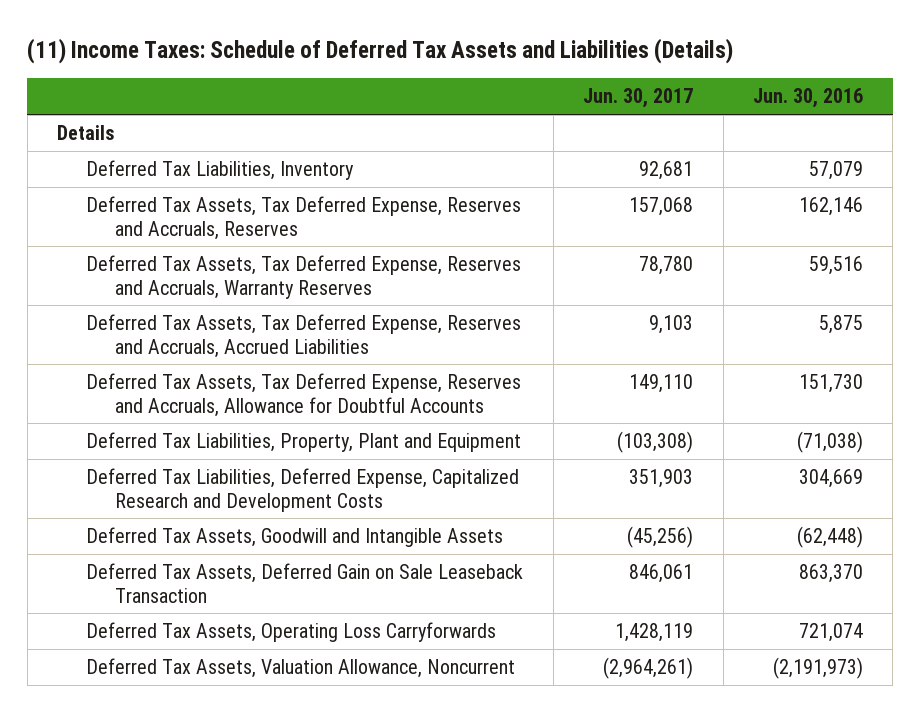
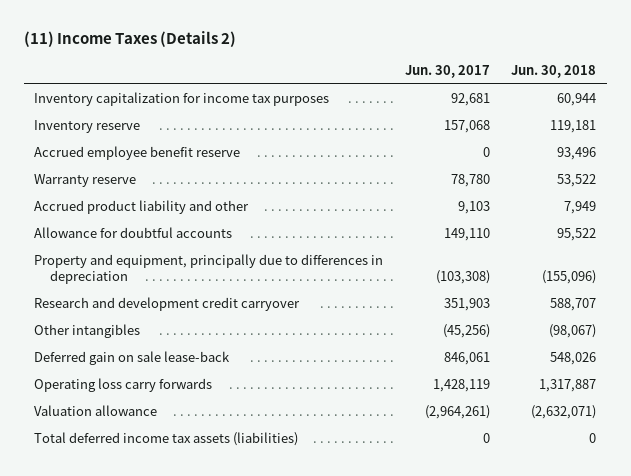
- (11) Income Taxes: Schedule of Deferred Tax Assets and Liabilities (Details)
+ (11) Income Taxes (Details 2)
- | Jun. 30, 2017 | Jun. 30, 2016
+ | Jun. 30, 2017 | Jun. 30, 2018
- Details
- Deferred Tax Liabilities, Inventory | 92,681 | 57,079
- Deferred Tax Assets, Tax Deferred Expense, Reserves and Accruals, Reserves | 157,068 | 162,146
- Deferred Tax Assets, Tax Deferred Expense, Reserves and Accruals, Warranty Reserves | 78,780 | 59,516
- Deferred Tax Assets, Tax Deferred Expense, Reserves and Accruals, Accrued Liabilities | 9,103 | 5,875
- Deferred Tax Assets, Tax Deferred Expense, Reserves and Accruals, Allowance for Doubtful Accounts | 149,110 | 151,730
- Deferred Tax Liabilities, Property, Plant and Equipment | (103,308) | (71,038)
- Deferred Tax Liabilities, Deferred Expense, Capitalized Research and Development Costs | 351,903 | 304,669
- Deferred Tax Assets, Goodwill and Intangible Assets | (45,256) | (62,448)
- Deferred Tax Assets, Deferred Gain on Sale Leaseback Transaction | 846,061 | 863,370
- Deferred Tax Assets, Operating Loss Carryforwards | 1,428,119 | 721,074
- Deferred Tax Assets, Valuation Allowance, Noncurrent | (2,964,261) | (2,191,973)
+ Inventory capitalization for income tax purposes | 92,681 | 60,944
+ Inventory reserve | 157,068 | 119,181
+ Accrued employee benefit reserve | 0 | 93,496
+ Warranty reserve | 78,780 | 53,522
+ Accrued product liability and other | 9,103 | 7,949
+ Allowance for doubtful accounts | 149,110 | 95,522
+ Property and equipment, principally due to differences in depreciation | (103,308) | (155,096)
+ Research and development credit carryover | 351,903 | 588,707
+ Other intangibles | (45,256) | (98,067)
+ Deferred gain on sale lease-back | 846,061 | 548,026
+ Operating loss carry forwards | 1,428,119 | 1,317,887
+ Valuation allowance | (2,964,261) | (2,632,071)
+ Total deferred income tax assets (liabilities) | 0 | 0

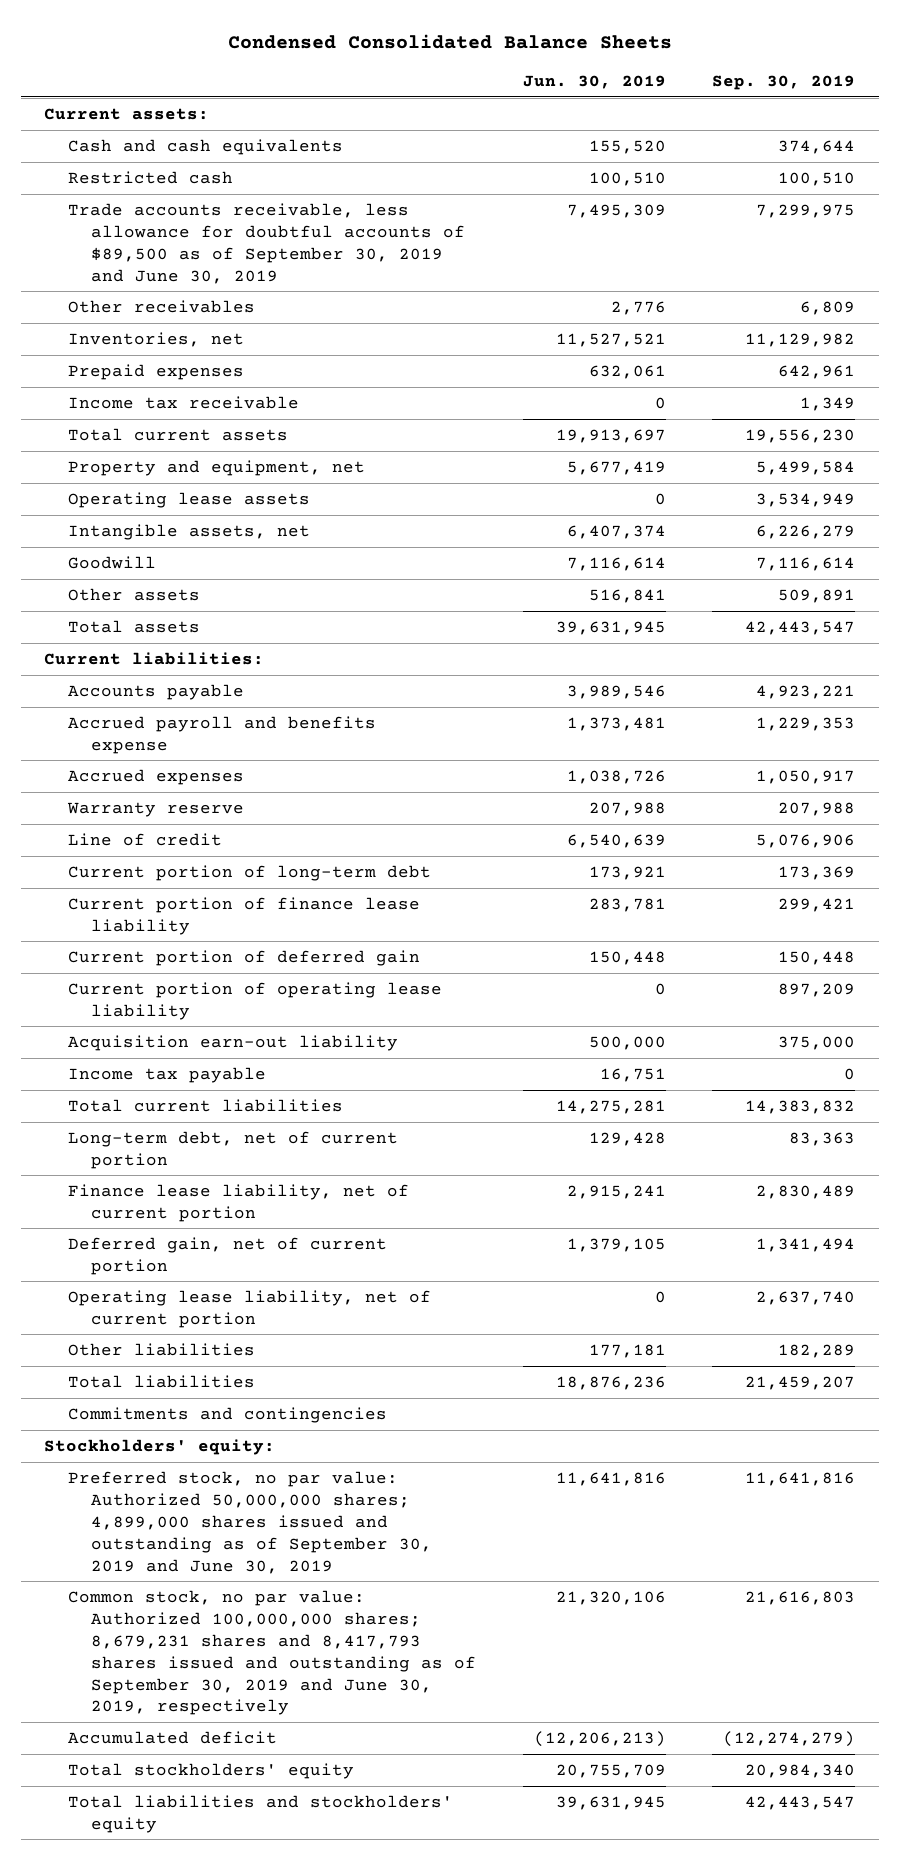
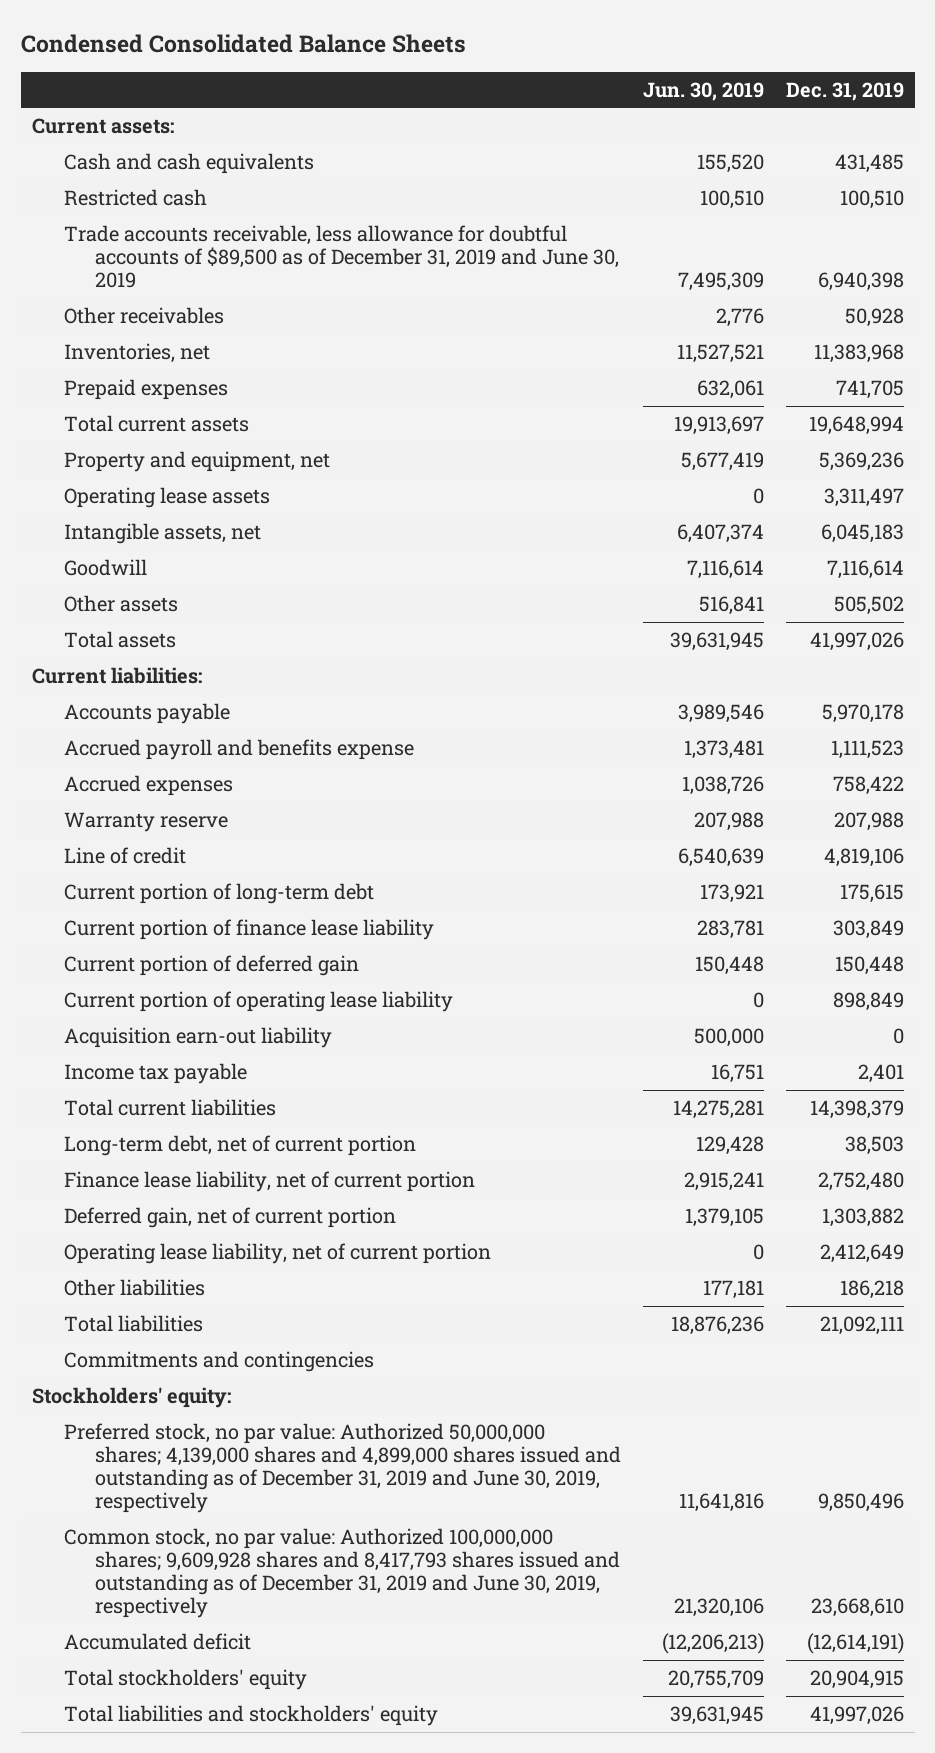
- | Jun. 30, 2019 | Sep. 30, 2019
+ | Jun. 30, 2019 | Dec. 31, 2019
- Trade accounts receivable, less allowance for doubtful accounts of $89,500 as of September 30, 2019 and June 30, 2019 | 7,495,309 | 7,299,975
+ Trade accounts receivable, less allowance for doubtful accounts of $89,500 as of December 31, 2019 and June 30, 2019 | 7,495,309 | 6,940,398
- Income tax receivable | 0 | 1,349
- Preferred stock, no par value: Authorized 50,000,000 shares; 4,899,000 shares issued and outstanding as of September 30, 2019 and June 30, 2019 | 11,641,816 | 11,641,816
- Common stock, no par value: Authorized 100,000,000 shares; 8,679,231 shares and 8,417,793 shares issued and outstanding as of September 30, 2019 and June 30, 2019, respectively | 21,320,106 | 21,616,803
+ Preferred stock, no par value: Authorized 50,000,000 shares; 4,139,000 shares and 4,899,000 shares issued and outstanding as of December 31, 2019 and June 30, 2019, respectively | 11,641,816 | 9,850,496
+ Common stock, no par value: Authorized 100,000,000 shares; 9,609,928 shares and 8,417,793 shares issued and outstanding as of December 31, 2019 and June 30, 2019, respectively | 21,320,106 | 23,668,610

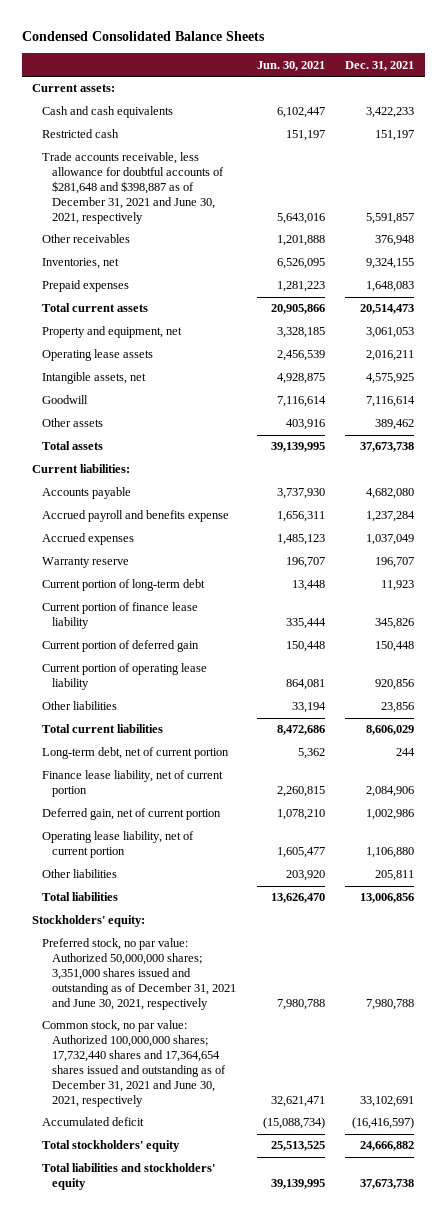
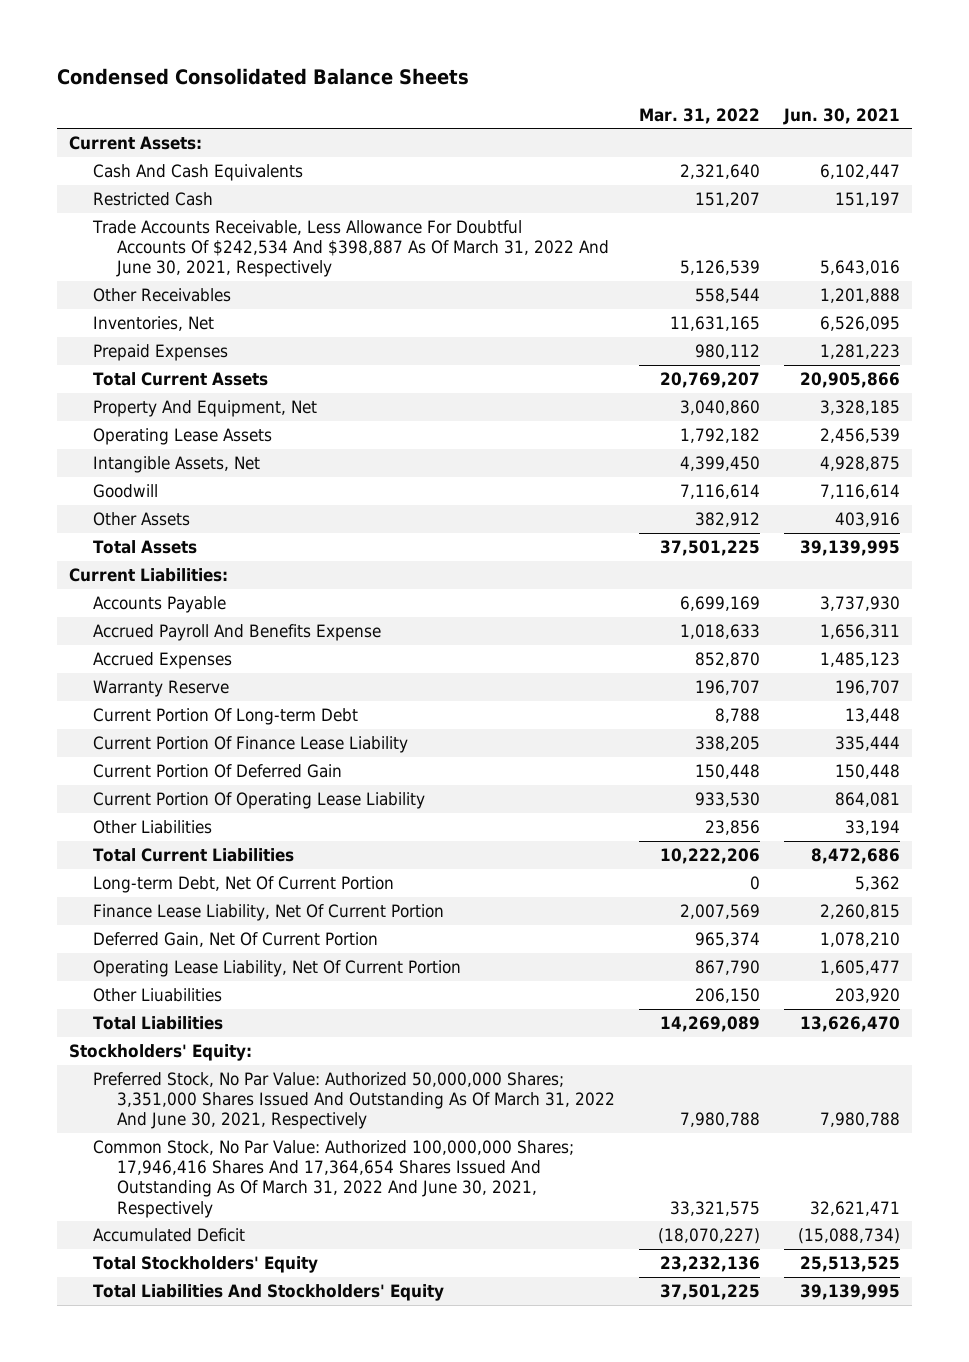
- | Jun. 30, 2021 | Dec. 31, 2021
+ | Mar. 31, 2022 | Jun. 30, 2021
- Current assets:
- Cash and cash equivalents | 6,102,447 | 3,422,233
- Restricted cash | 151,197 | 151,197
- Trade accounts receivable, less allowance for doubtful accounts of $281,648 and $398,887 as of December 31, 2021 and June 30, 2021, respectively | 5,643,016 | 5,591,857
- Other receivables | 1,201,888 | 376,948
- Inventories, net | 6,526,095 | 9,324,155
- Prepaid expenses | 1,281,223 | 1,648,083
- Total current assets | 20,905,866 | 20,514,473
- Property and equipment, net | 3,328,185 | 3,061,053
- Operating lease assets | 2,456,539 | 2,016,211
- Intangible assets, net | 4,928,875 | 4,575,925
+ Current Assets:
+ Cash And Cash Equivalents | 2,321,640 | 6,102,447
+ Restricted Cash | 151,207 | 151,197
+ Trade Accounts Receivable, Less Allowance For Doubtful Accounts Of $242,534 And $398,887 As Of March 31, 2022 And June 30, 2021, Respectively | 5,126,539 | 5,643,016
+ Other Receivables | 558,544 | 1,201,888
+ Inventories, Net | 11,631,165 | 6,526,095
+ Prepaid Expenses | 980,112 | 1,281,223
+ Total Current Assets | 20,769,207 | 20,905,866
+ Property And Equipment, Net | 3,040,860 | 3,328,185
+ Operating Lease Assets | 1,792,182 | 2,456,539
+ Intangible Assets, Net | 4,399,450 | 4,928,875
- Other assets | 403,916 | 389,462
- Total assets | 39,139,995 | 37,673,738
- Current liabilities:
- Accounts payable | 3,737,930 | 4,682,080
- Accrued payroll and benefits expense | 1,656,311 | 1,237,284
- Accrued expenses | 1,485,123 | 1,037,049
- Warranty reserve | 196,707 | 196,707
- Current portion of long-term debt | 13,448 | 11,923
- Current portion of finance lease liability | 335,444 | 345,826
- Current portion of deferred gain | 150,448 | 150,448
- Current portion of operating lease liability | 864,081 | 920,856
- Other liabilities | 33,194 | 23,856
- Total current liabilities | 8,472,686 | 8,606,029
- Long-term debt, net of current portion | 5,362 | 244
- Finance lease liability, net of current portion | 2,260,815 | 2,084,906
- Deferred gain, net of current portion | 1,078,210 | 1,002,986
- Operating lease liability, net of current portion | 1,605,477 | 1,106,880
- Other liabilities | 203,920 | 205,811
- Total liabilities | 13,626,470 | 13,006,856
- Stockholders' equity:
- Preferred stock, no par value: Authorized 50,000,000 shares; 3,351,000 shares issued and outstanding as of December 31, 2021 and June 30, 2021, respectively | 7,980,788 | 7,980,788
- Common stock, no par value: Authorized 100,000,000 shares; 17,732,440 shares and 17,364,654 shares issued and outstanding as of December 31, 2021 and June 30, 2021, respectively | 32,621,471 | 33,102,691
- Accumulated deficit | (15,088,734) | (16,416,597)
- Total stockholders' equity | 25,513,525 | 24,666,882
- Total liabilities and stockholders' equity | 39,139,995 | 37,673,738
+ Other Assets | 382,912 | 403,916
+ Total Assets | 37,501,225 | 39,139,995
+ Current Liabilities:
+ Accounts Payable | 6,699,169 | 3,737,930
+ Accrued Payroll And Benefits Expense | 1,018,633 | 1,656,311
+ Accrued Expenses | 852,870 | 1,485,123
+ Warranty Reserve | 196,707 | 196,707
+ Current Portion Of Long-term Debt | 8,788 | 13,448
+ Current Portion Of Finance Lease Liability | 338,205 | 335,444
+ Current Portion Of Deferred Gain | 150,448 | 150,448
+ Current Portion Of Operating Lease Liability | 933,530 | 864,081
+ Other Liabilities | 23,856 | 33,194
+ Total Current Liabilities | 10,222,206 | 8,472,686
+ Long-term Debt, Net Of Current Portion | 0 | 5,362
+ Finance Lease Liability, Net Of Current Portion | 2,007,569 | 2,260,815
+ Deferred Gain, Net Of Current Portion | 965,374 | 1,078,210
+ Operating Lease Liability, Net Of Current Portion | 867,790 | 1,605,477
+ Other Liuabilities | 206,150 | 203,920
+ Total Liabilities | 14,269,089 | 13,626,470
+ Stockholders' Equity:
+ Preferred Stock, No Par Value: Authorized 50,000,000 Shares; 3,351,000 Shares Issued And Outstanding As Of March 31, 2022 And June 30, 2021, Respectively | 7,980,788 | 7,980,788
+ Common Stock, No Par Value: Authorized 100,000,000 Shares; 17,946,416 Shares And 17,364,654 Shares Issued And Outstanding As Of March 31, 2022 And June 30, 2021, Respectively | 33,321,575 | 32,621,471
+ Accumulated Deficit | (18,070,227) | (15,088,734)
+ Total Stockholders' Equity | 23,232,136 | 25,513,525
+ Total Liabilities And Stockholders' Equity | 37,501,225 | 39,139,995

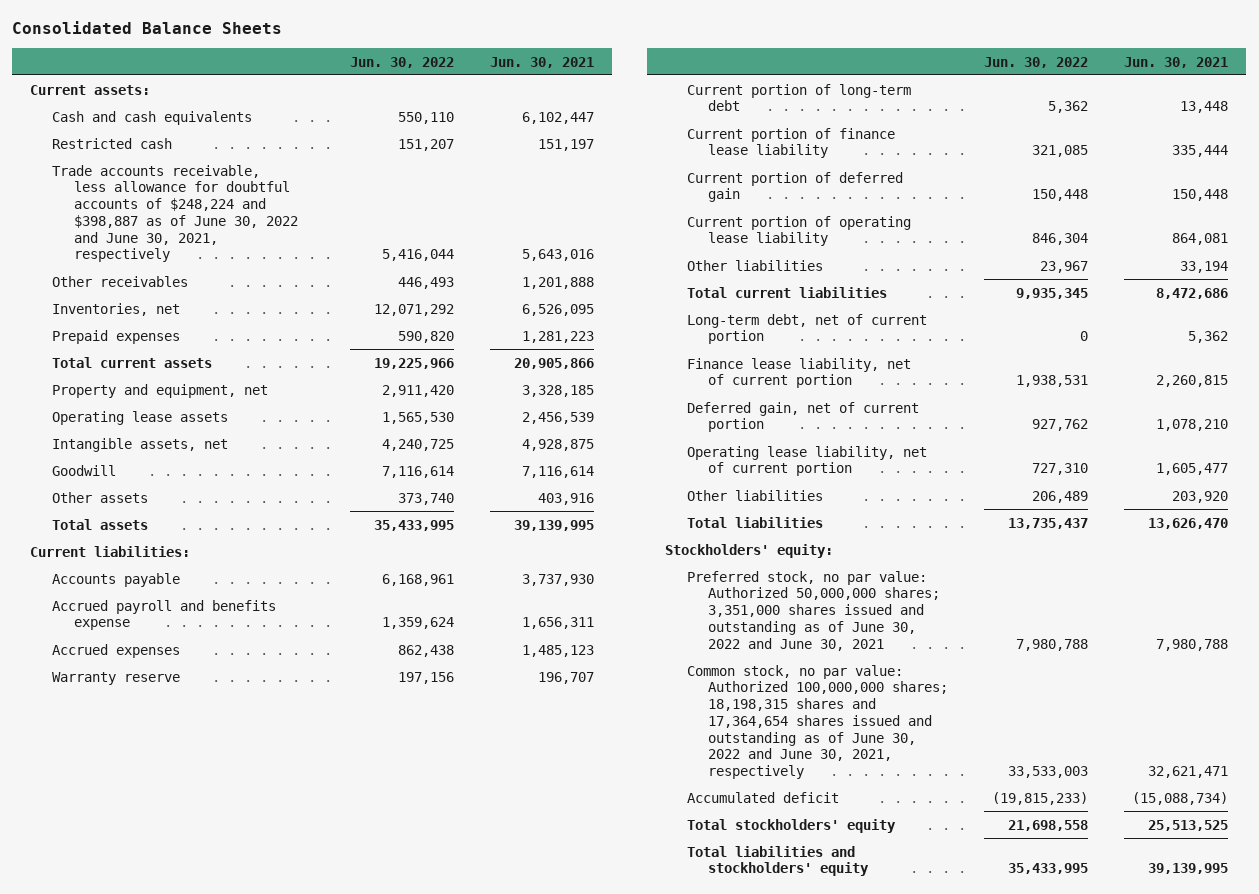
- Condensed Consolidated Balance Sheets
+ Consolidated Balance Sheets
- | Mar. 31, 2022 | Jun. 30, 2021
+ | Jun. 30, 2022 | Jun. 30, 2021
- Current Assets:
- Cash And Cash Equivalents | 2,321,640 | 6,102,447
- Restricted Cash | 151,207 | 151,197
- Trade Accounts Receivable, Less Allowance For Doubtful Accounts Of $242,534 And $398,887 As Of March 31, 2022 And June 30, 2021, Respectively | 5,126,539 | 5,643,016
- Other Receivables | 558,544 | 1,201,888
- Inventories, Net | 11,631,165 | 6,526,095
- Prepaid Expenses | 980,112 | 1,281,223
- Total Current Assets | 20,769,207 | 20,905,866
- Property And Equipment, Net | 3,040,860 | 3,328,185
- Operating Lease Assets | 1,792,182 | 2,456,539
- Intangible Assets, Net | 4,399,450 | 4,928,875
+ Current assets:
+ Cash and cash equivalents | 550,110 | 6,102,447
+ Restricted cash | 151,207 | 151,197
+ Trade accounts receivable, less allowance for doubtful accounts of $248,224 and $398,887 as of June 30, 2022 and June 30, 2021, respectively | 5,416,044 | 5,643,016
+ Other receivables | 446,493 | 1,201,888
+ Inventories, net | 12,071,292 | 6,526,095
+ Prepaid expenses | 590,820 | 1,281,223
+ Total current assets | 19,225,966 | 20,905,866
+ Property and equipment, net | 2,911,420 | 3,328,185
+ Operating lease assets | 1,565,530 | 2,456,539
+ Intangible assets, net | 4,240,725 | 4,928,875
- Other Assets | 382,912 | 403,916
- Total Assets | 37,501,225 | 39,139,995
- Current Liabilities:
- Accounts Payable | 6,699,169 | 3,737,930
- Accrued Payroll And Benefits Expense | 1,018,633 | 1,656,311
- Accrued Expenses | 852,870 | 1,485,123
- Warranty Reserve | 196,707 | 196,707
- Current Portion Of Long-term Debt | 8,788 | 13,448
- Current Portion Of Finance Lease Liability | 338,205 | 335,444
- Current Portion Of Deferred Gain | 150,448 | 150,448
- Current Portion Of Operating Lease Liability | 933,530 | 864,081
- Other Liabilities | 23,856 | 33,194
- Total Current Liabilities | 10,222,206 | 8,472,686
- Long-term Debt, Net Of Current Portion | 0 | 5,362
- Finance Lease Liability, Net Of Current Portion | 2,007,569 | 2,260,815
- Deferred Gain, Net Of Current Portion | 965,374 | 1,078,210
- Operating Lease Liability, Net Of Current Portion | 867,790 | 1,605,477
- Other Liuabilities | 206,150 | 203,920
- Total Liabilities | 14,269,089 | 13,626,470
- Stockholders' Equity:
- Preferred Stock, No Par Value: Authorized 50,000,000 Shares; 3,351,000 Shares Issued And Outstanding As Of March 31, 2022 And June 30, 2021, Respectively | 7,980,788 | 7,980,788
- Common Stock, No Par Value: Authorized 100,000,000 Shares; 17,946,416 Shares And 17,364,654 Shares Issued And Outstanding As Of March 31, 2022 And June 30, 2021, Respectively | 33,321,575 | 32,621,471
- Accumulated Deficit | (18,070,227) | (15,088,734)
- Total Stockholders' Equity | 23,232,136 | 25,513,525
- Total Liabilities And Stockholders' Equity | 37,501,225 | 39,139,995
+ Other assets | 373,740 | 403,916
+ Total assets | 35,433,995 | 39,139,995
+ Current liabilities:
+ Accounts payable | 6,168,961 | 3,737,930
+ Accrued payroll and benefits expense | 1,359,624 | 1,656,311
+ Accrued expenses | 862,438 | 1,485,123
+ Warranty reserve | 197,156 | 196,707
+ Current portion of long-term debt | 5,362 | 13,448
+ Current portion of finance lease liability | 321,085 | 335,444
+ Current portion of deferred gain | 150,448 | 150,448
+ Current portion of operating lease liability | 846,304 | 864,081
+ Other liabilities | 23,967 | 33,194
+ Total current liabilities | 9,935,345 | 8,472,686
+ Long-term debt, net of current portion | 0 | 5,362
+ Finance lease liability, net of current portion | 1,938,531 | 2,260,815
+ Deferred gain, net of current portion | 927,762 | 1,078,210
+ Operating lease liability, net of current portion | 727,310 | 1,605,477
+ Other liabilities | 206,489 | 203,920
+ Total liabilities | 13,735,437 | 13,626,470
+ Stockholders' equity:
+ Preferred stock, no par value: Authorized 50,000,000 shares; 3,351,000 shares issued and outstanding as of June 30, 2022 and June 30, 2021 | 7,980,788 | 7,980,788
+ Common stock, no par value: Authorized 100,000,000 shares; 18,198,315 shares and 17,364,654 shares issued and outstanding as of June 30, 2022 and June 30, 2021, respectively | 33,533,003 | 32,621,471
+ Accumulated deficit | (19,815,233) | (15,088,734)
+ Total stockholders' equity | 21,698,558 | 25,513,525
+ Total liabilities and stockholders' equity | 35,433,995 | 39,139,995

